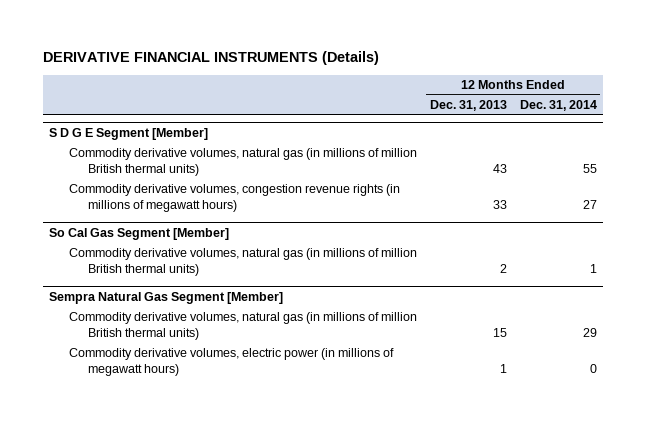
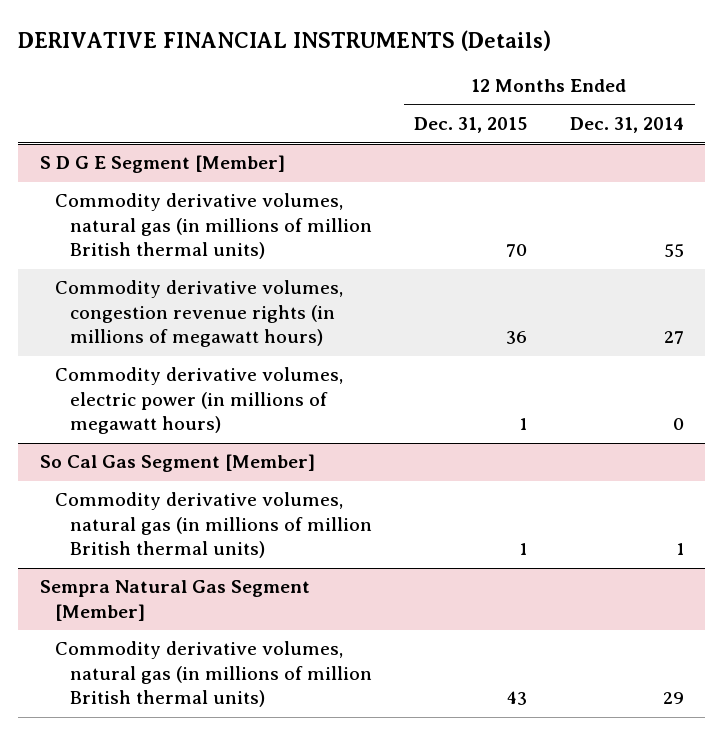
- | 12 Months Ended Dec. 31, 2013 | 12 Months Ended Dec. 31, 2014
+ | 12 Months Ended Dec. 31, 2015 | 12 Months Ended Dec. 31, 2014
@ S D G E Segment [Member]
+ Commodity derivative volumes, electric power (in millions of megawatt hours) | 1 | 0
@ Sempra Natural Gas Segment [Member]
- Commodity derivative volumes, electric power (in millions of megawatt hours) | 1 | 0

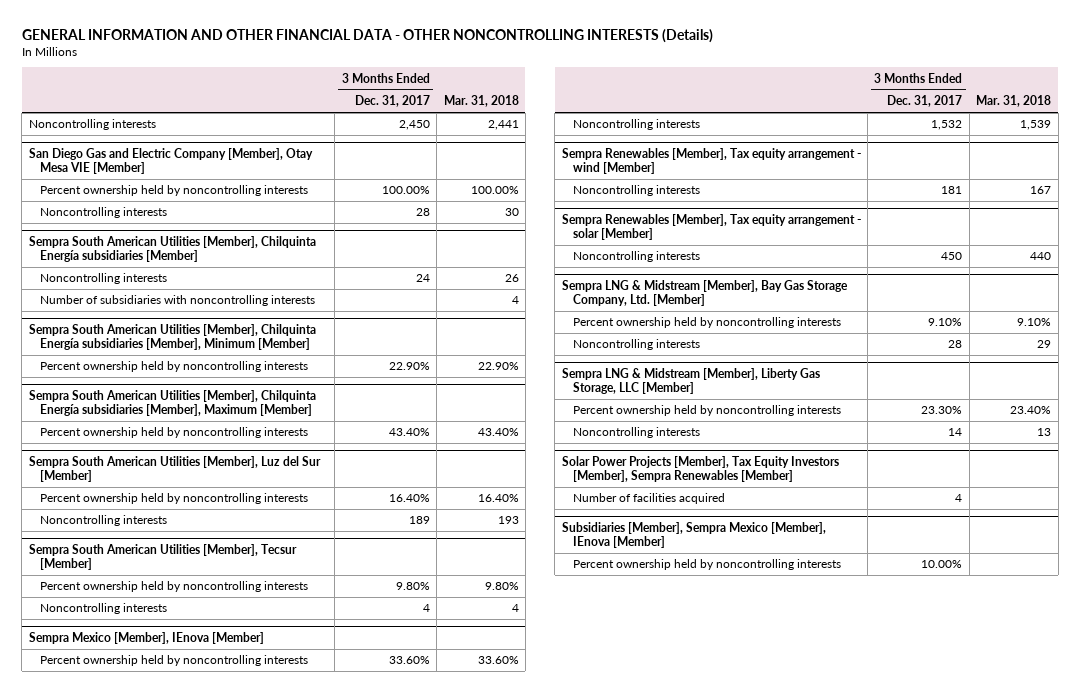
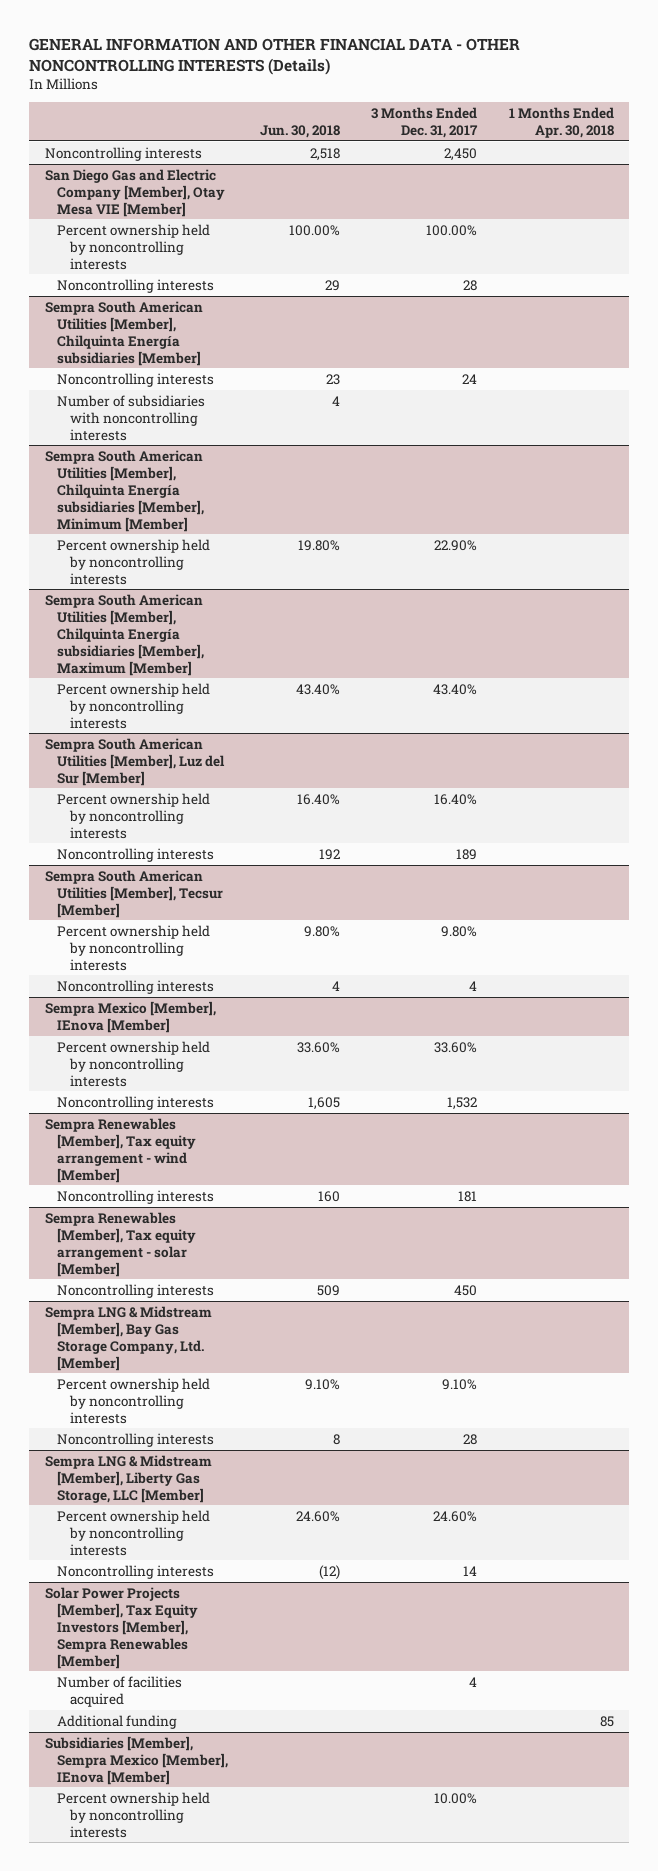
- | 3 Months Ended Dec. 31, 2017 | Mar. 31, 2018
+ | Jun. 30, 2018 | 3 Months Ended Dec. 31, 2017 | 1 Months Ended Apr. 30, 2018
@ Sempra LNG & Midstream [Member], Liberty Gas Storage, LLC [Member]
- Percent ownership held by noncontrolling interests | 23.30% | 23.40%
+ Percent ownership held by noncontrolling interests | 24.60% | 24.60% |
@ Solar Power Projects [Member], Tax Equity Investors [Member], Sempra Renewables [Member]
+ Additional funding | | | 85

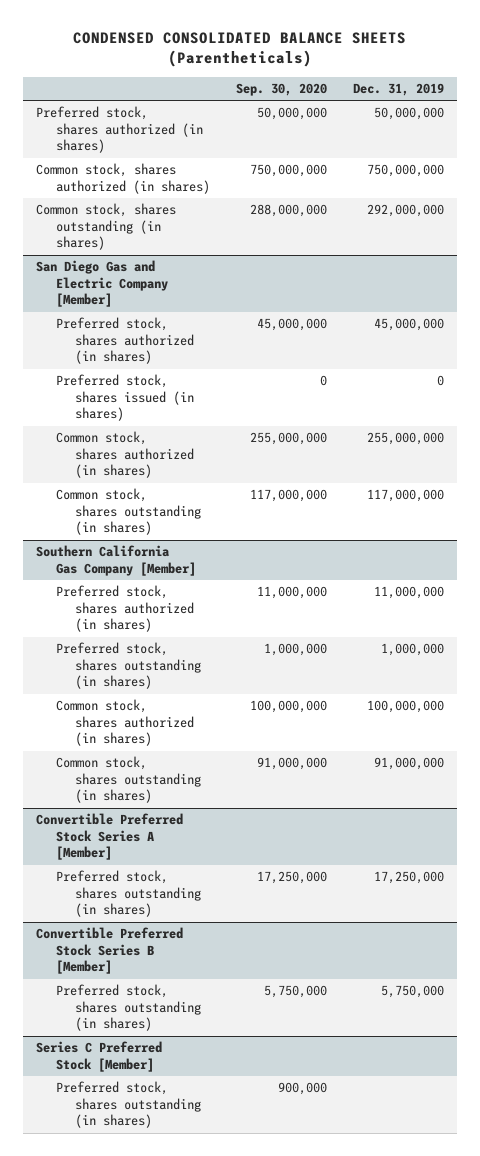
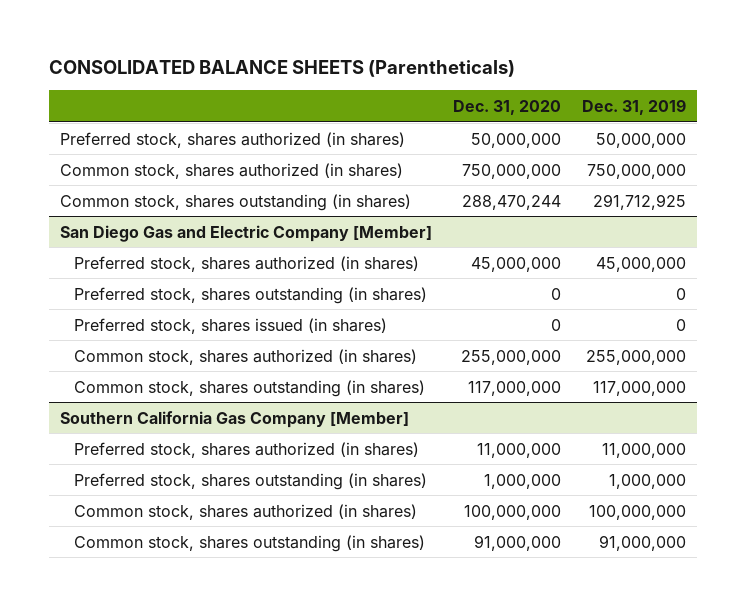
- CONDENSED CONSOLIDATED BALANCE SHEETS (Parentheticals)
+ CONSOLIDATED BALANCE SHEETS (Parentheticals)
- | Sep. 30, 2020 | Dec. 31, 2019
+ | Dec. 31, 2020 | Dec. 31, 2019
- Common stock, shares outstanding (in shares) | 288,000,000 | 292,000,000
+ Common stock, shares outstanding (in shares) | 288,470,244 | 291,712,925
@ San Diego Gas and Electric Company [Member]
+ Preferred stock, shares outstanding (in shares) | 0 | 0
- Convertible Preferred Stock Series A [Member]
- Preferred stock, shares outstanding (in shares) | 17,250,000 | 17,250,000
- Convertible Preferred Stock Series B [Member]
- Preferred stock, shares outstanding (in shares) | 5,750,000 | 5,750,000
- Series C Preferred Stock [Member]
- Preferred stock, shares outstanding (in shares) | 900,000 |

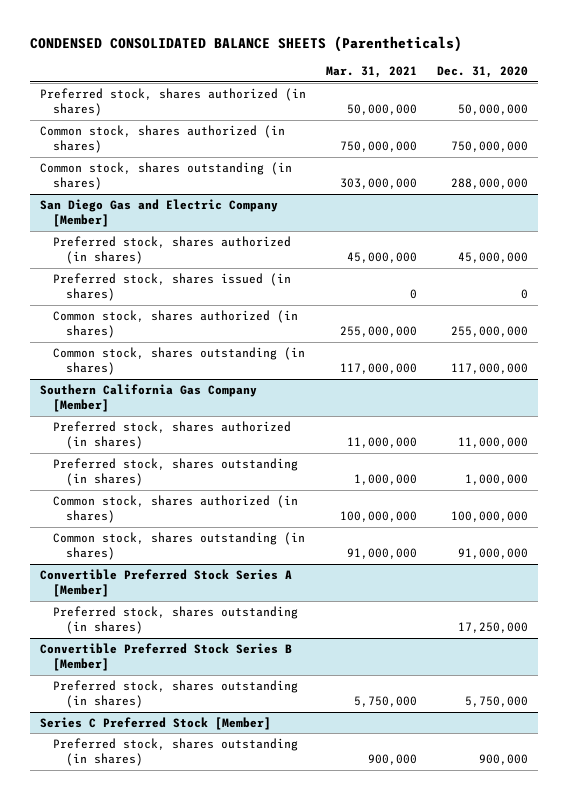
- CONSOLIDATED BALANCE SHEETS (Parentheticals)
+ CONDENSED CONSOLIDATED BALANCE SHEETS (Parentheticals)
- | Dec. 31, 2020 | Dec. 31, 2019
+ | Mar. 31, 2021 | Dec. 31, 2020
- Common stock, shares outstanding (in shares) | 288,470,244 | 291,712,925
+ Common stock, shares outstanding (in shares) | 303,000,000 | 288,000,000
@ San Diego Gas and Electric Company [Member]
- Preferred stock, shares outstanding (in shares) | 0 | 0
+ Convertible Preferred Stock Series A [Member]
+ Preferred stock, shares outstanding (in shares) | | 17,250,000
+ Convertible Preferred Stock Series B [Member]
+ Preferred stock, shares outstanding (in shares) | 5,750,000 | 5,750,000
+ Series C Preferred Stock [Member]
+ Preferred stock, shares outstanding (in shares) | 900,000 | 900,000

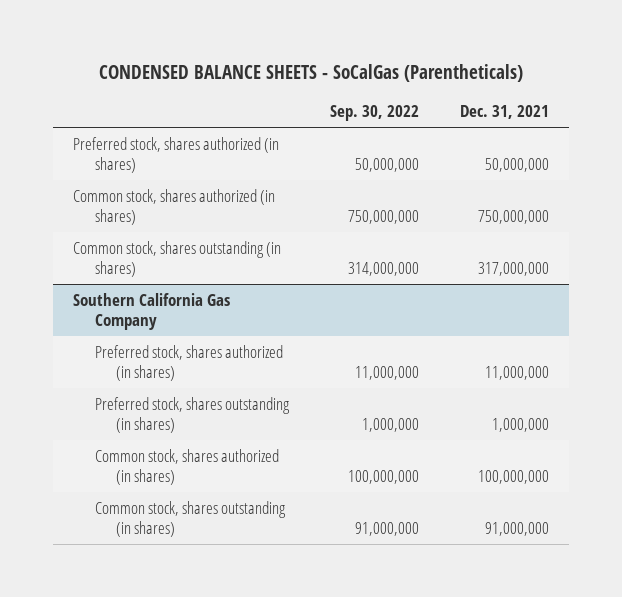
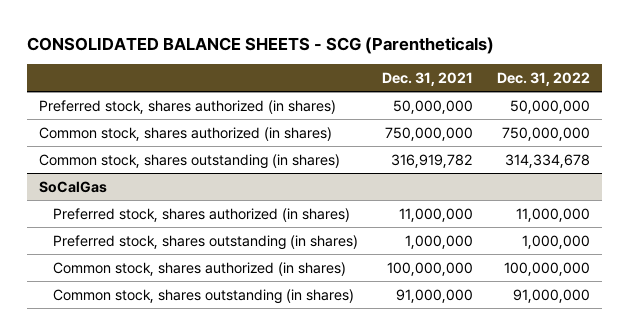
- CONDENSED BALANCE SHEETS - SoCalGas (Parentheticals)
+ CONSOLIDATED BALANCE SHEETS - SCG (Parentheticals)
- | Sep. 30, 2022 | Dec. 31, 2021
+ | Dec. 31, 2021 | Dec. 31, 2022
- Common stock, shares outstanding (in shares) | 314,000,000 | 317,000,000
- Southern California Gas Company
+ Common stock, shares outstanding (in shares) | 316,919,782 | 314,334,678
+ SoCalGas

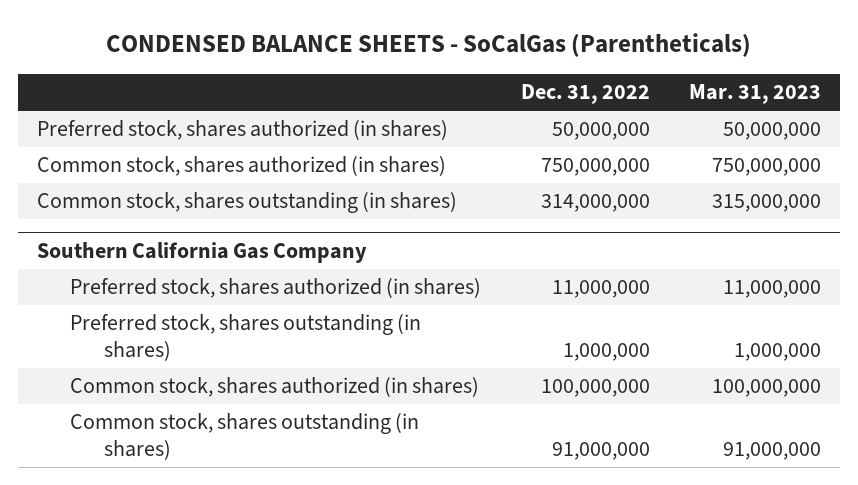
- CONSOLIDATED BALANCE SHEETS - SCG (Parentheticals)
+ CONDENSED BALANCE SHEETS - SoCalGas (Parentheticals)
- | Dec. 31, 2021 | Dec. 31, 2022
+ | Dec. 31, 2022 | Mar. 31, 2023
- Common stock, shares outstanding (in shares) | 316,919,782 | 314,334,678
- SoCalGas
+ Common stock, shares outstanding (in shares) | 314,000,000 | 315,000,000
+ Southern California Gas Company

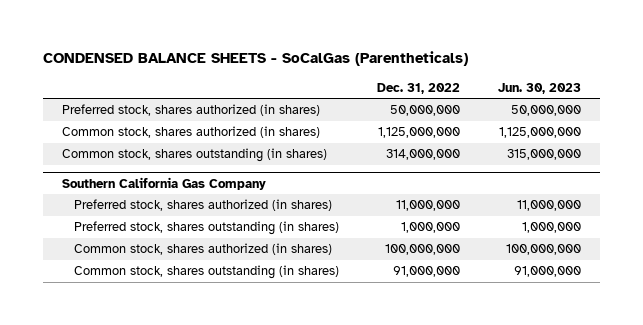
- | Dec. 31, 2022 | Mar. 31, 2023
+ | Dec. 31, 2022 | Jun. 30, 2023
- Common stock, shares authorized (in shares) | 750,000,000 | 750,000,000
+ Common stock, shares authorized (in shares) | 1,125,000,000 | 1,125,000,000

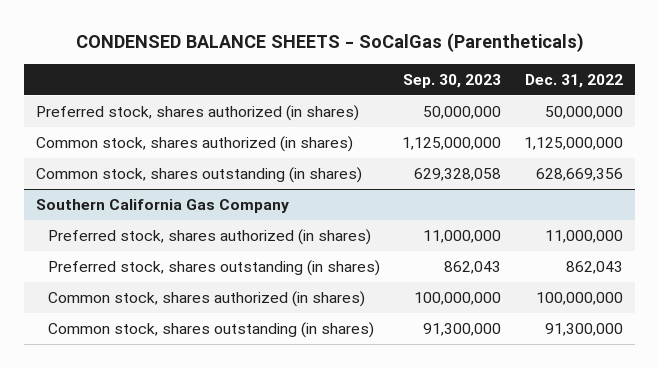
- | Dec. 31, 2022 | Jun. 30, 2023
+ | Sep. 30, 2023 | Dec. 31, 2022
- Common stock, shares outstanding (in shares) | 314,000,000 | 315,000,000
+ Common stock, shares outstanding (in shares) | 629,328,058 | 628,669,356
@ Southern California Gas Company
- Preferred stock, shares outstanding (in shares) | 1,000,000 | 1,000,000
+ Preferred stock, shares outstanding (in shares) | 862,043 | 862,043
- Common stock, shares outstanding (in shares) | 91,000,000 | 91,000,000
+ Common stock, shares outstanding (in shares) | 91,300,000 | 91,300,000

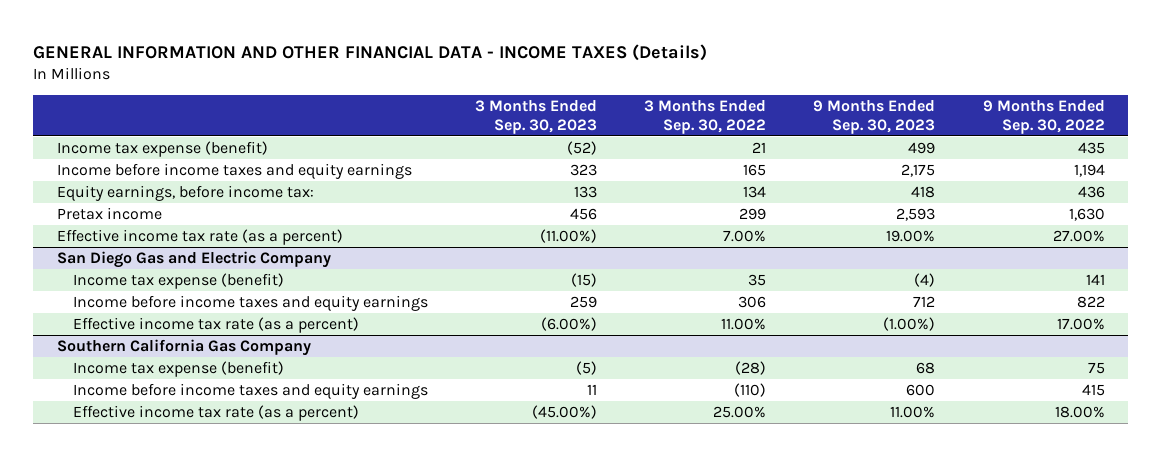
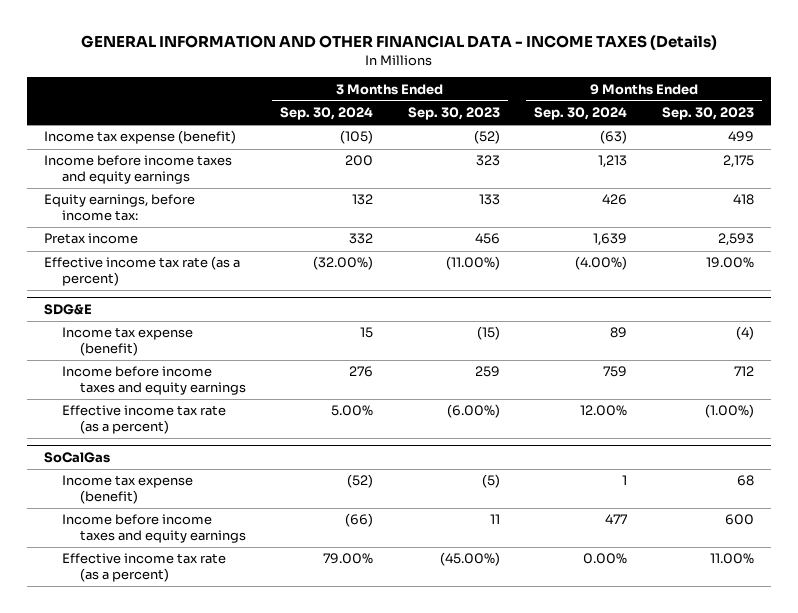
- | 3 Months Ended Sep. 30, 2023 | 3 Months Ended Sep. 30, 2022 | 9 Months Ended Sep. 30, 2023 | 9 Months Ended Sep. 30, 2022
+ | 3 Months Ended Sep. 30, 2024 | 3 Months Ended Sep. 30, 2023 | 9 Months Ended Sep. 30, 2024 | 9 Months Ended Sep. 30, 2023
- San Diego Gas and Electric Company
+ SDG&E
- Southern California Gas Company
+ SoCalGas

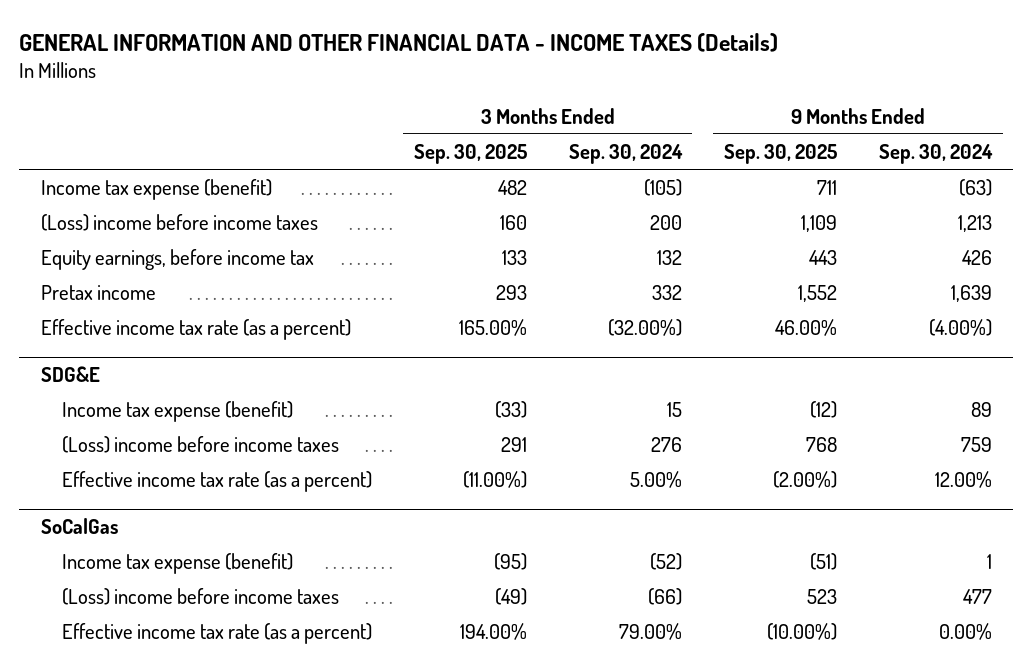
- | 3 Months Ended Sep. 30, 2024 | 3 Months Ended Sep. 30, 2023 | 9 Months Ended Sep. 30, 2024 | 9 Months Ended Sep. 30, 2023
+ | 3 Months Ended Sep. 30, 2025 | 3 Months Ended Sep. 30, 2024 | 9 Months Ended Sep. 30, 2025 | 9 Months Ended Sep. 30, 2024
- Income before income taxes and equity earnings | 200 | 323 | 1,213 | 2,175
- Equity earnings, before income tax: | 132 | 133 | 426 | 418
+ (Loss) income before income taxes | 160 | 200 | 1,109 | 1,213
+ Equity earnings, before income tax | 133 | 132 | 443 | 426
@ SDG&E
- Income before income taxes and equity earnings | 276 | 259 | 759 | 712
+ (Loss) income before income taxes | 291 | 276 | 768 | 759
@ SoCalGas
- Income before income taxes and equity earnings | (66) | 11 | 477 | 600
+ (Loss) income before income taxes | (49) | (66) | 523 | 477

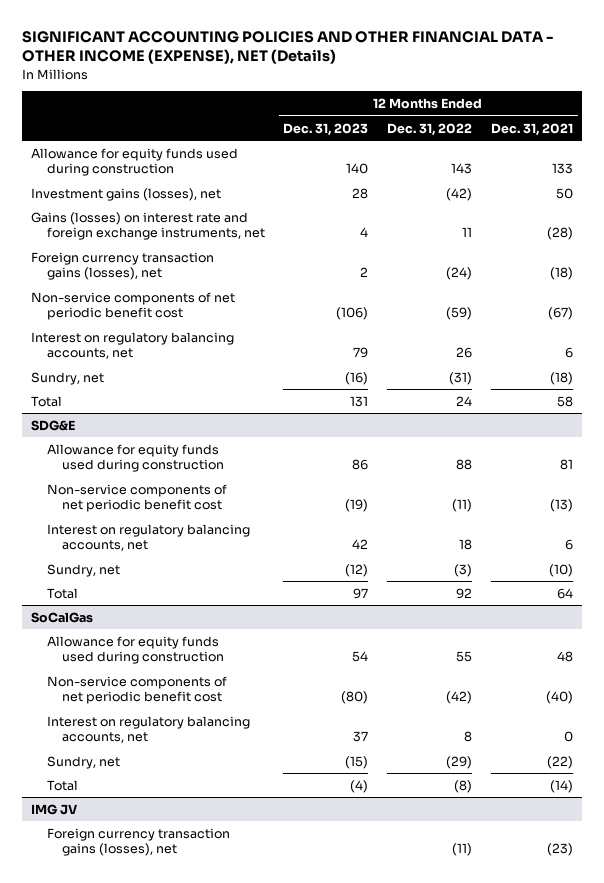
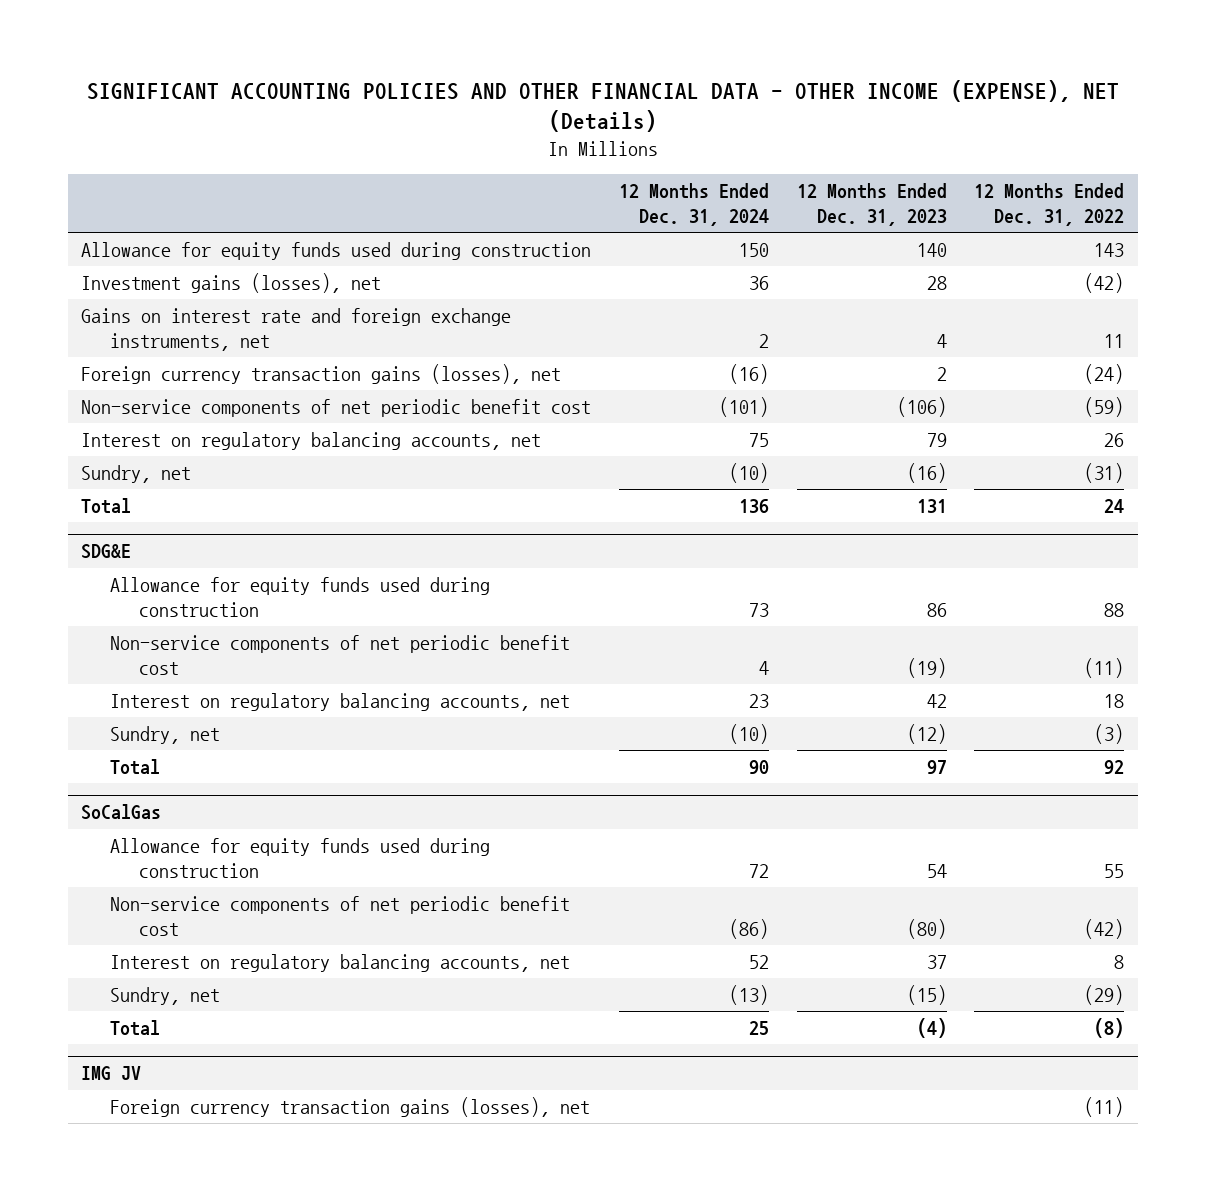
- | 12 Months Ended Dec. 31, 2023 | 12 Months Ended Dec. 31, 2022 | 12 Months Ended Dec. 31, 2021
+ | 12 Months Ended Dec. 31, 2024 | 12 Months Ended Dec. 31, 2023 | 12 Months Ended Dec. 31, 2022
- Gains (losses) on interest rate and foreign exchange instruments, net | 4 | 11 | (28)
+ Gains on interest rate and foreign exchange instruments, net | 2 | 4 | 11

